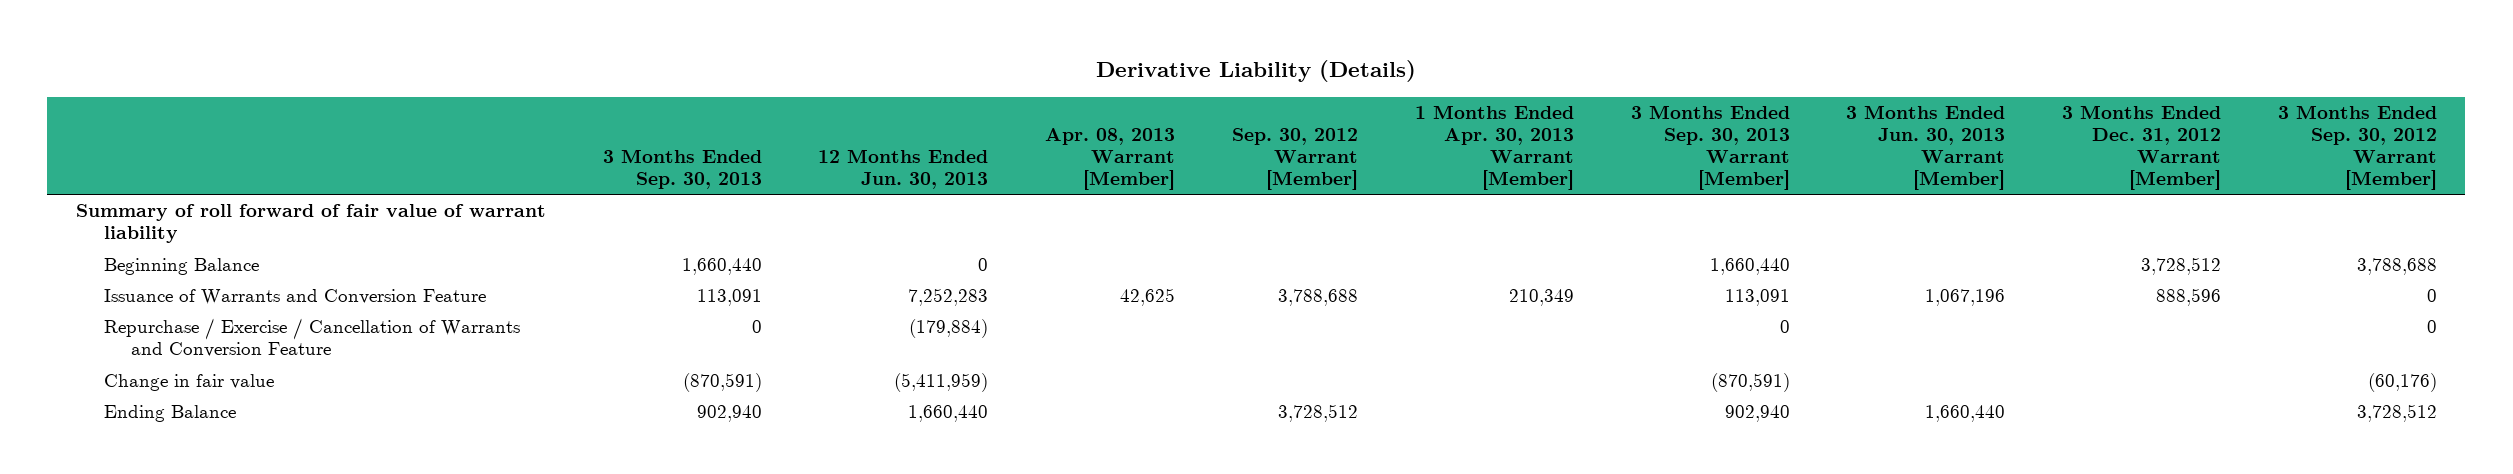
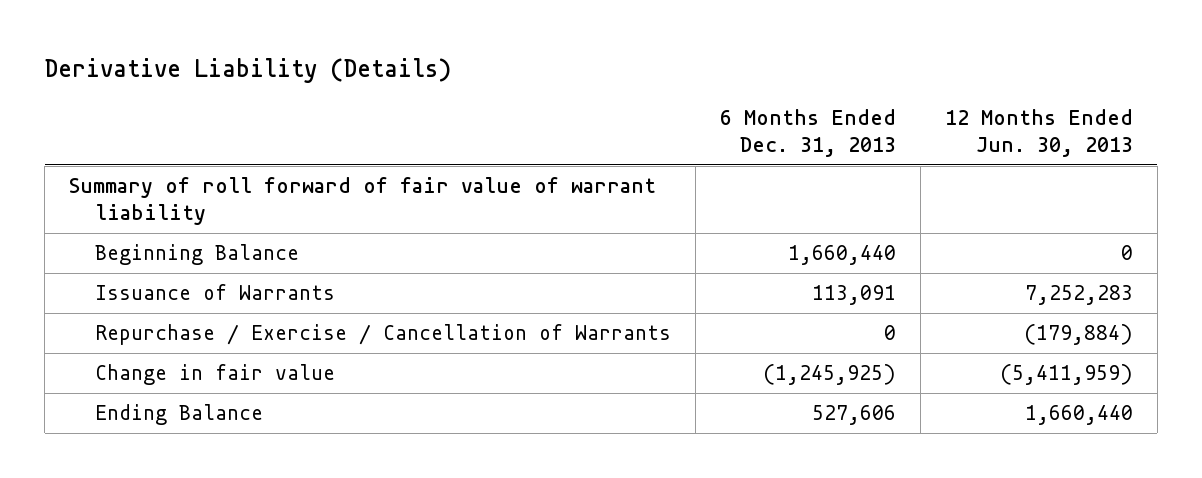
- | 3 Months Ended Sep. 30, 2013 | 12 Months Ended Jun. 30, 2013 | Apr. 08, 2013 Warrant [Member] | Sep. 30, 2012 Warrant [Member] | 1 Months Ended Apr. 30, 2013 Warrant [Member] | 3 Months Ended Sep. 30, 2013 Warrant [Member] | 3 Months Ended Jun. 30, 2013 Warrant [Member] | 3 Months Ended Dec. 31, 2012 Warrant [Member] | 3 Months Ended Sep. 30, 2012 Warrant [Member]
+ | 6 Months Ended Dec. 31, 2013 | 12 Months Ended Jun. 30, 2013
- Issuance of Warrants and Conversion Feature | 113,091 | 7,252,283 | 42,625 | 3,788,688 | 210,349 | 113,091 | 1,067,196 | 888,596 | 0
- Repurchase / Exercise / Cancellation of Warrants and Conversion Feature | 0 | (179,884) | | | | 0 | | | 0
+ Issuance of Warrants | 113,091 | 7,252,283
+ Repurchase / Exercise / Cancellation of Warrants | 0 | (179,884)

